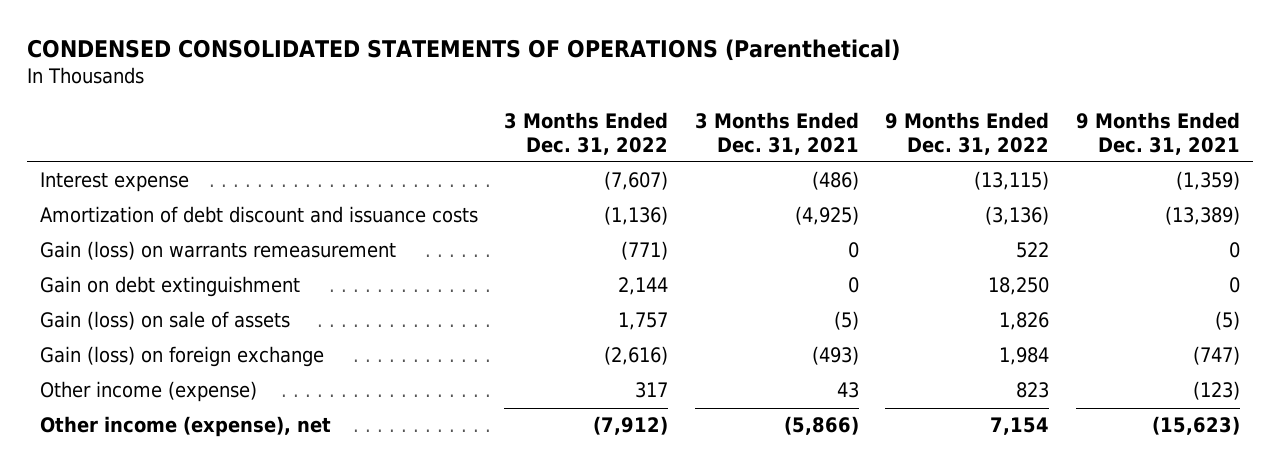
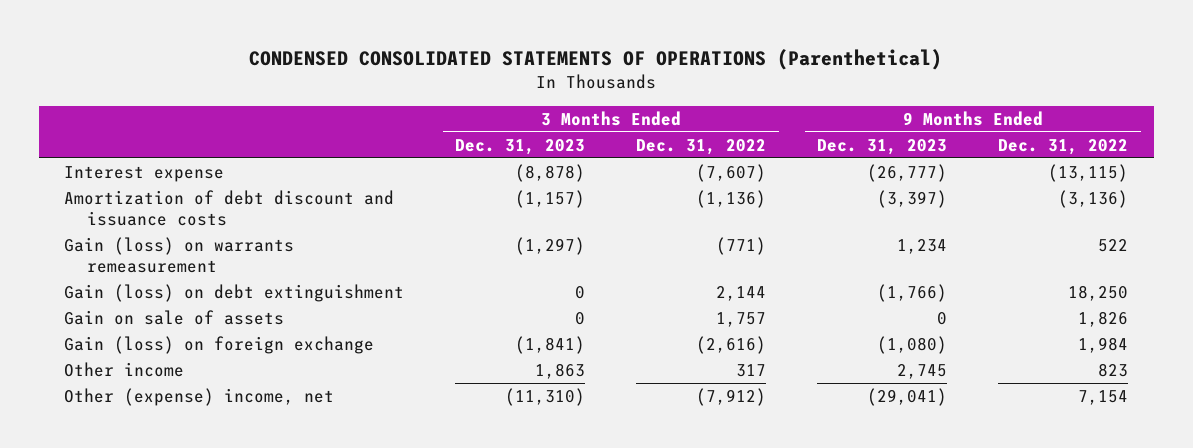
- | 3 Months Ended Dec. 31, 2022 | 3 Months Ended Dec. 31, 2021 | 9 Months Ended Dec. 31, 2022 | 9 Months Ended Dec. 31, 2021
+ | 3 Months Ended Dec. 31, 2023 | 3 Months Ended Dec. 31, 2022 | 9 Months Ended Dec. 31, 2023 | 9 Months Ended Dec. 31, 2022
- Gain on debt extinguishment | 2,144 | 0 | 18,250 | 0
- Gain (loss) on sale of assets | 1,757 | (5) | 1,826 | (5)
+ Gain (loss) on debt extinguishment | 0 | 2,144 | (1,766) | 18,250
+ Gain on sale of assets | 0 | 1,757 | 0 | 1,826
- Other income (expense) | 317 | 43 | 823 | (123)
- Other income (expense), net | (7,912) | (5,866) | 7,154 | (15,623)
+ Other income | 1,863 | 317 | 2,745 | 823
+ Other (expense) income, net | (11,310) | (7,912) | (29,041) | 7,154

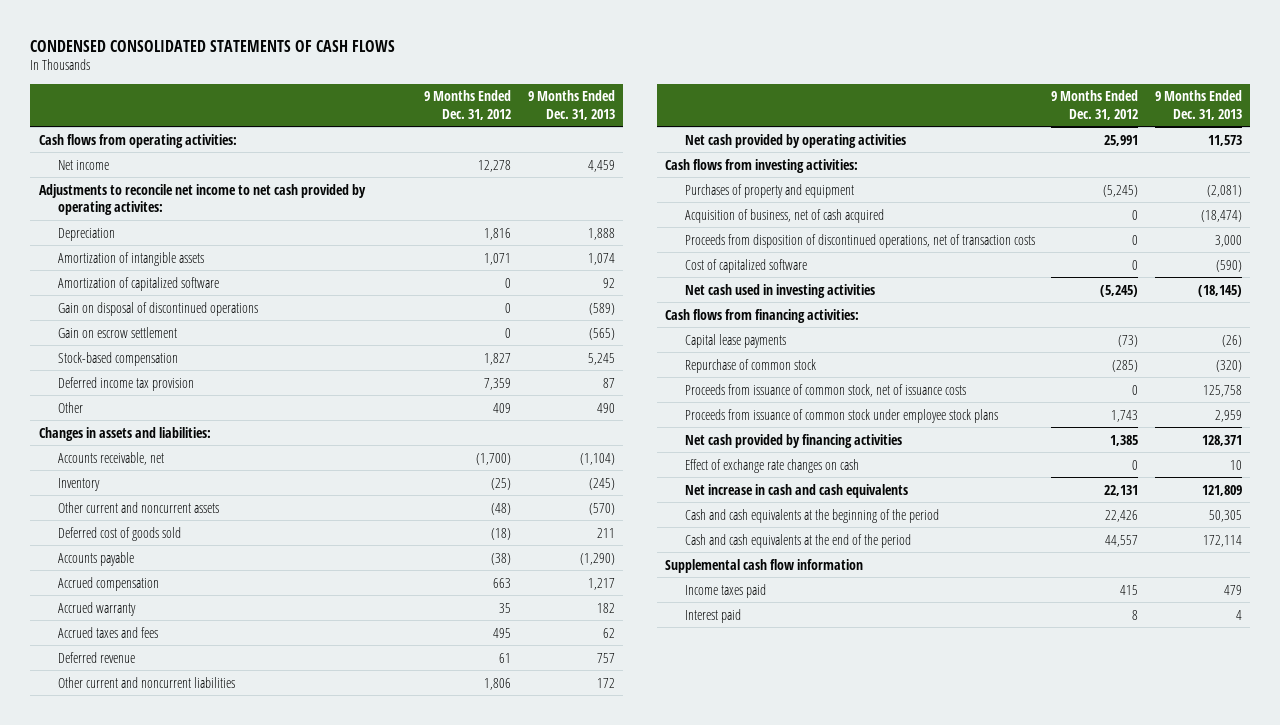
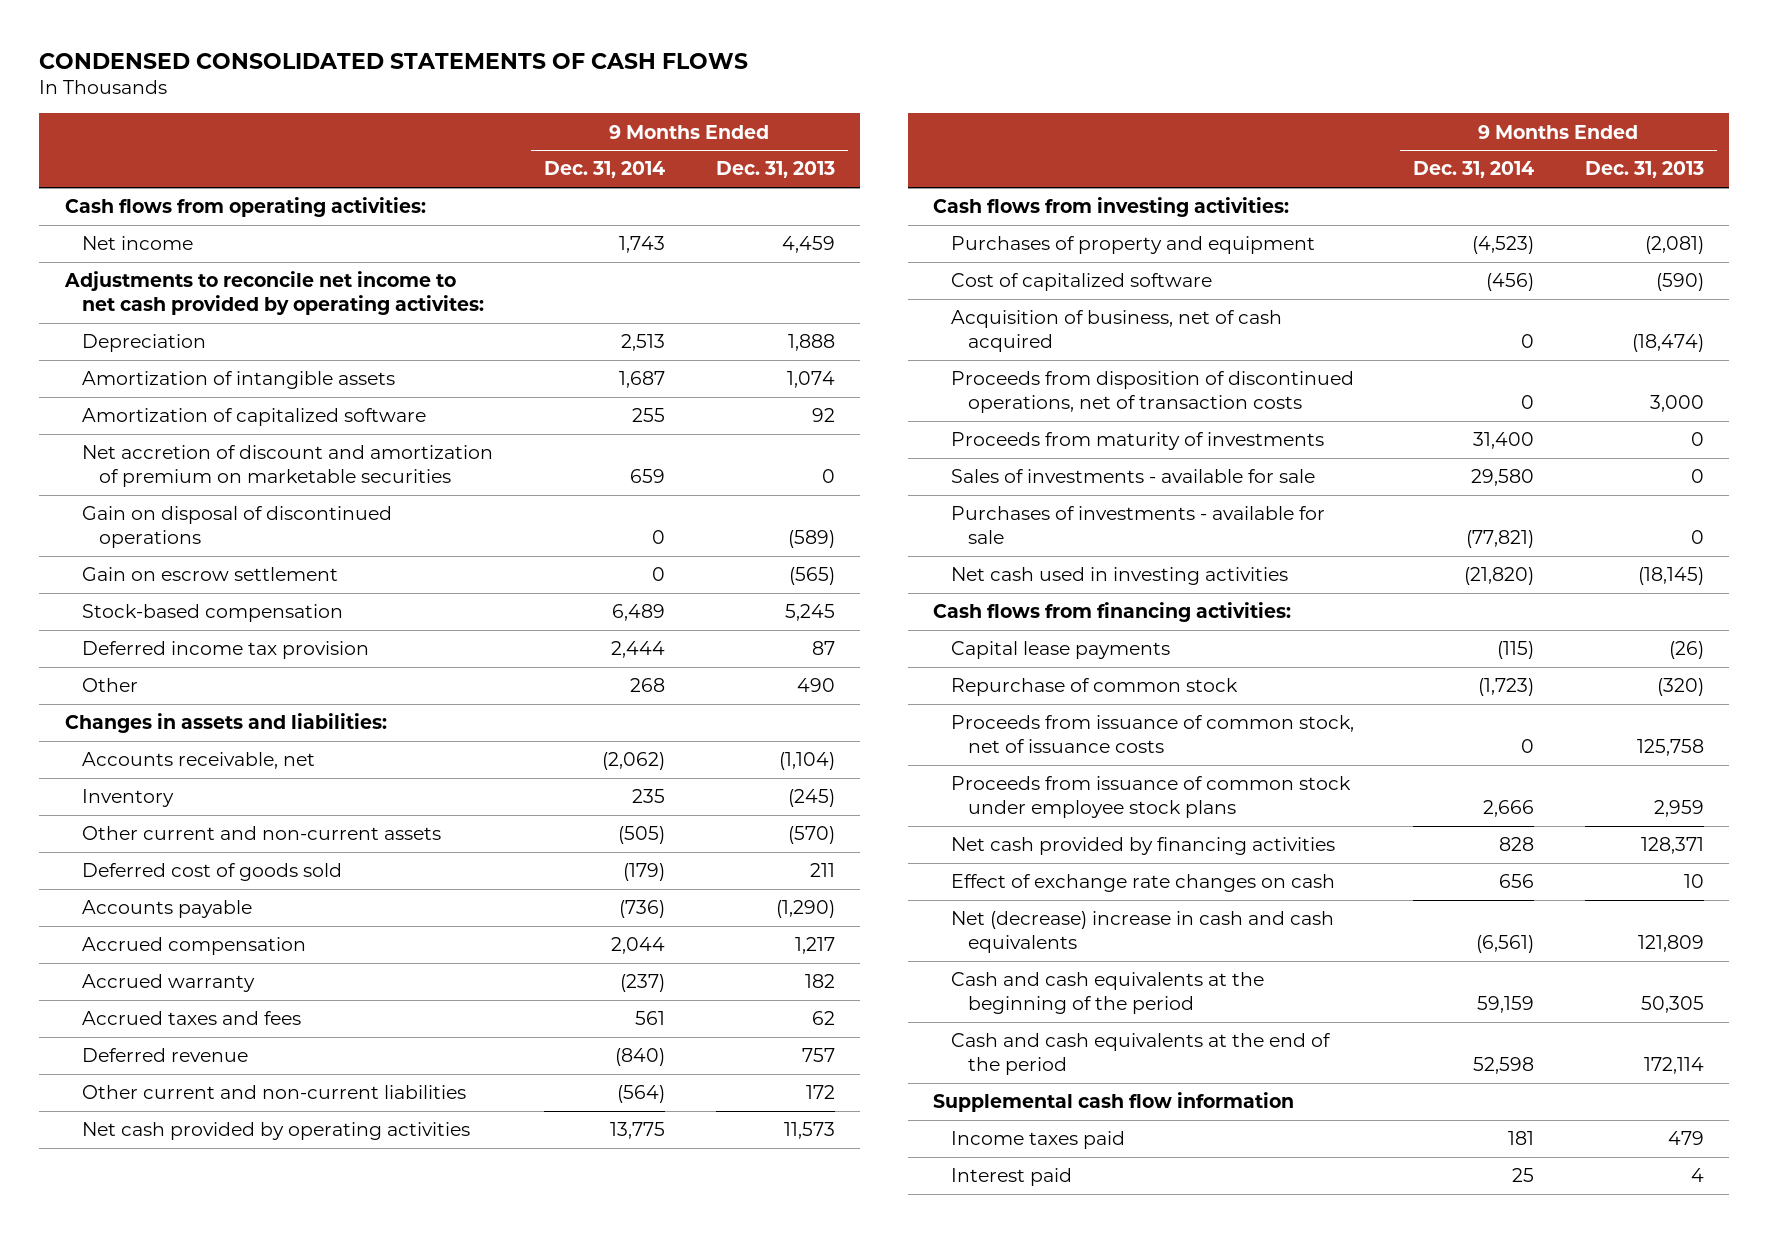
- | 9 Months Ended Dec. 31, 2012 | 9 Months Ended Dec. 31, 2013
+ | 9 Months Ended Dec. 31, 2014 | 9 Months Ended Dec. 31, 2013
+ Net accretion of discount and amortization of premium on marketable securities | 659 | 0
- Other current and noncurrent assets | (48) | (570)
+ Other current and non-current assets | (505) | (570)
- Other current and noncurrent liabilities | 1,806 | 172
+ Other current and non-current liabilities | (564) | 172
moved up: Cost of capitalized software | (456) | (590)
+ Proceeds from maturity of investments | 31,400 | 0
+ Sales of investments - available for sale | 29,580 | 0
+ Purchases of investments - available for sale | (77,821) | 0
- Net increase in cash and cash equivalents | 22,131 | 121,809
+ Net (decrease) increase in cash and cash equivalents | (6,561) | 121,809

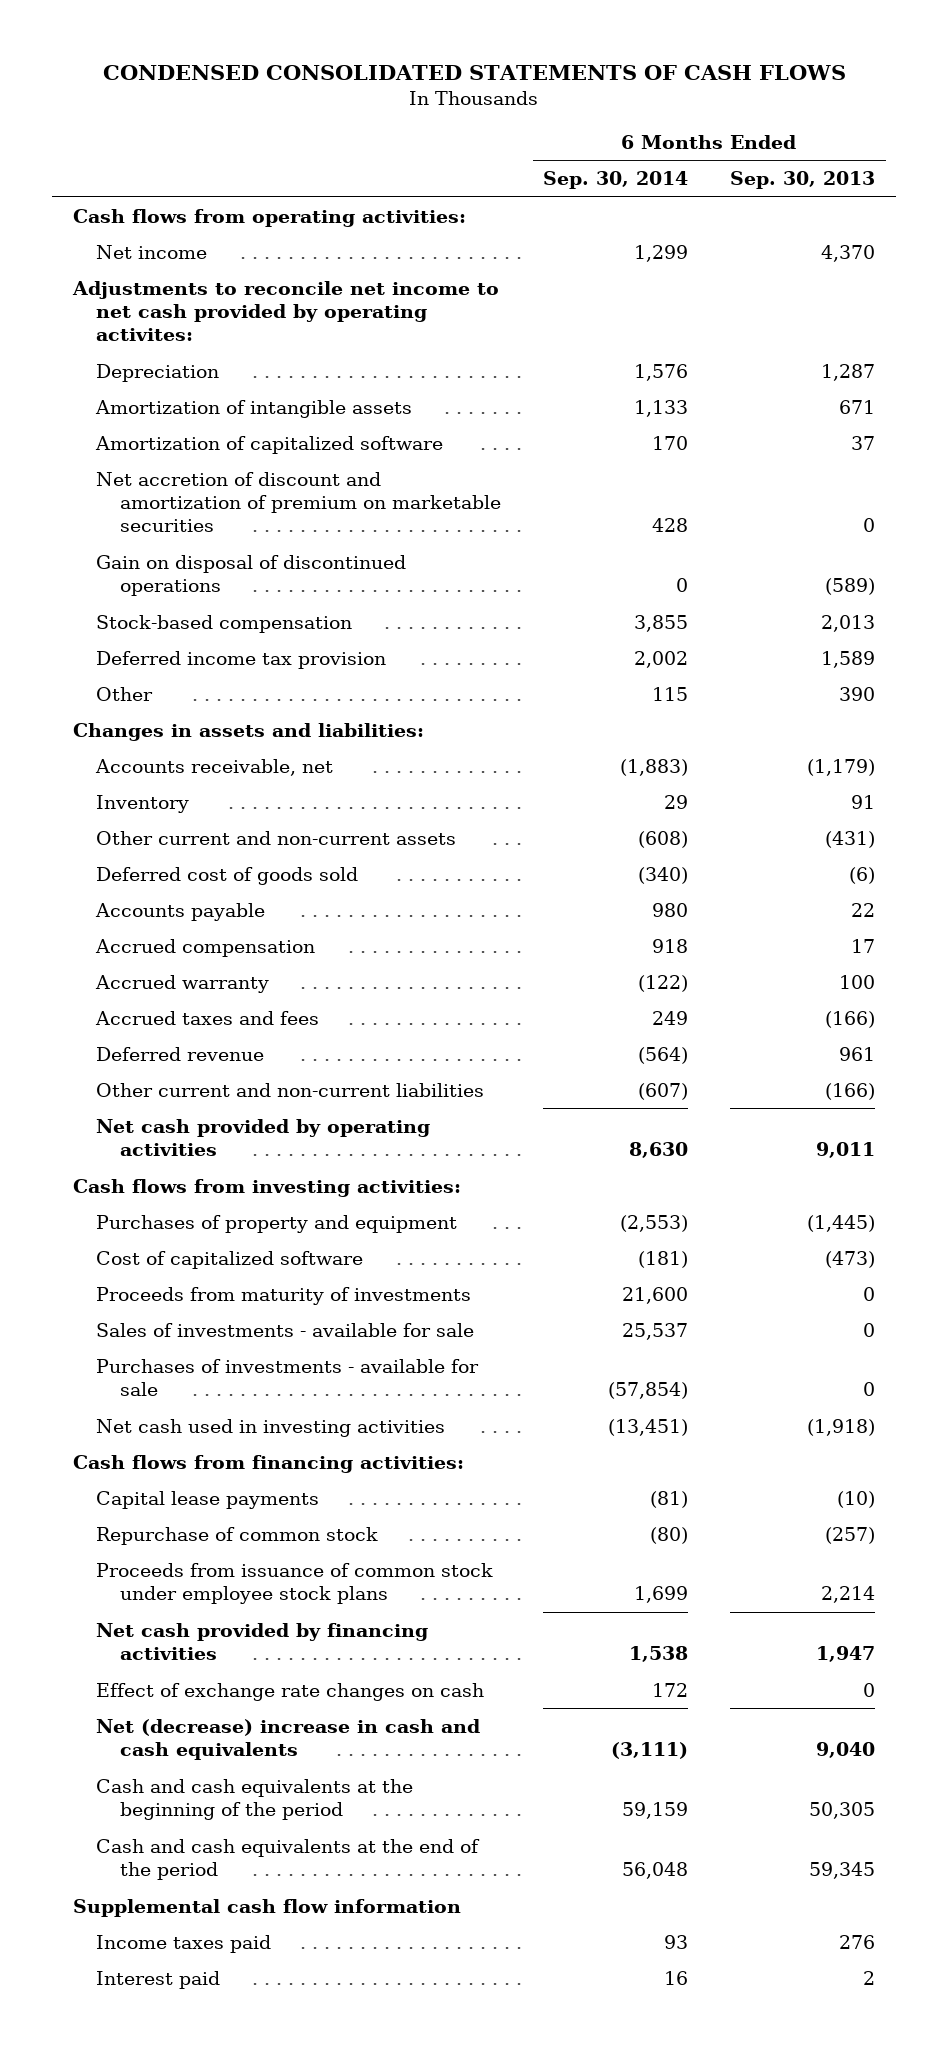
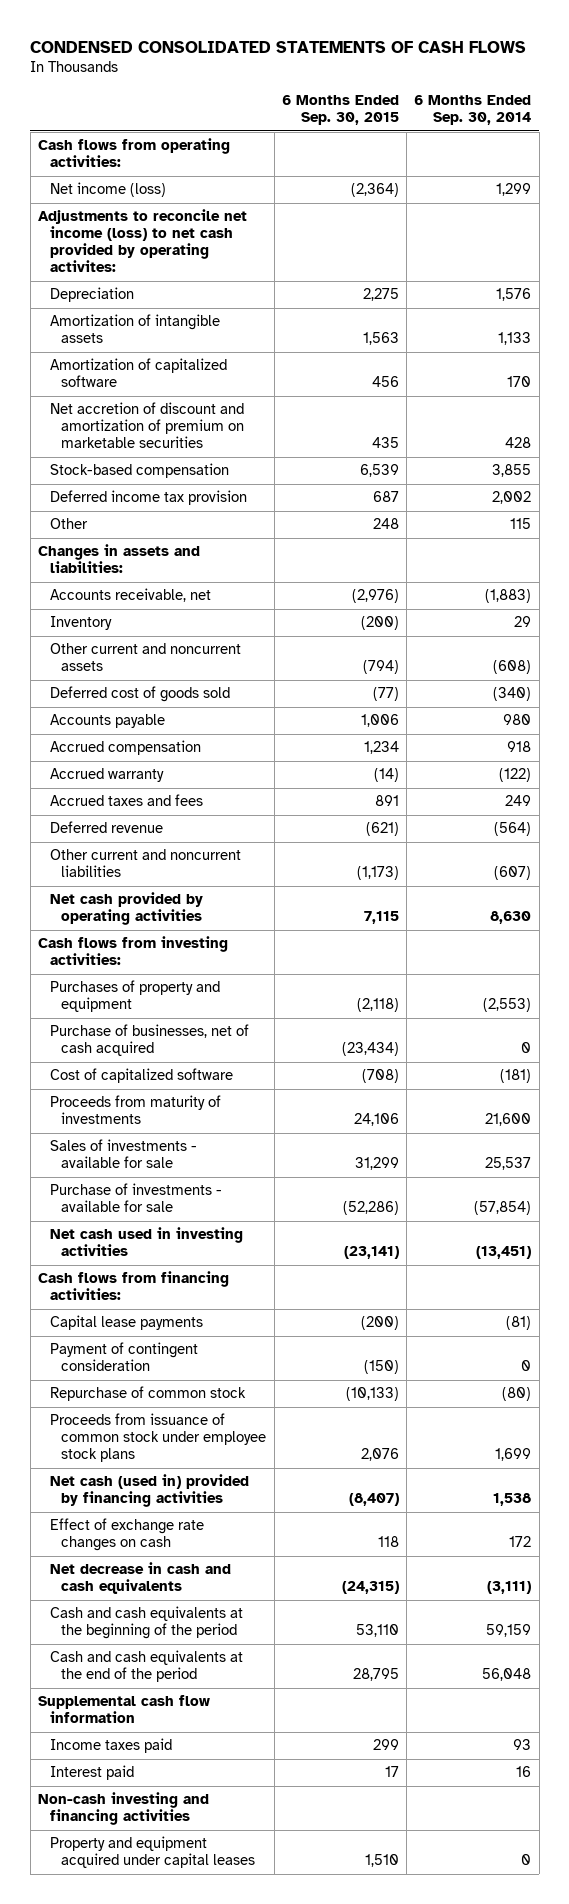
- | 6 Months Ended Sep. 30, 2014 | 6 Months Ended Sep. 30, 2013
+ | 6 Months Ended Sep. 30, 2015 | 6 Months Ended Sep. 30, 2014
- Net income | 1,299 | 4,370
- Adjustments to reconcile net income to net cash provided by operating activites:
+ Net income (loss) | (2,364) | 1,299
+ Adjustments to reconcile net income (loss) to net cash provided by operating activites:
- Gain on disposal of discontinued operations | 0 | (589)
- Other current and non-current assets | (608) | (431)
+ Other current and noncurrent assets | (794) | (608)
- Other current and non-current liabilities | (607) | (166)
+ Other current and noncurrent liabilities | (1,173) | (607)
+ Purchase of businesses, net of cash acquired | (23,434) | 0
- Purchases of investments - available for sale | (57,854) | 0
+ Purchase of investments - available for sale | (52,286) | (57,854)
+ Payment of contingent consideration | (150) | 0
- Net cash provided by financing activities | 1,538 | 1,947
+ Net cash (used in) provided by financing activities | (8,407) | 1,538
- Net (decrease) increase in cash and cash equivalents | (3,111) | 9,040
+ Net decrease in cash and cash equivalents | (24,315) | (3,111)
+ Non-cash investing and financing activities
+ Property and equipment acquired under capital leases | 1,510 | 0

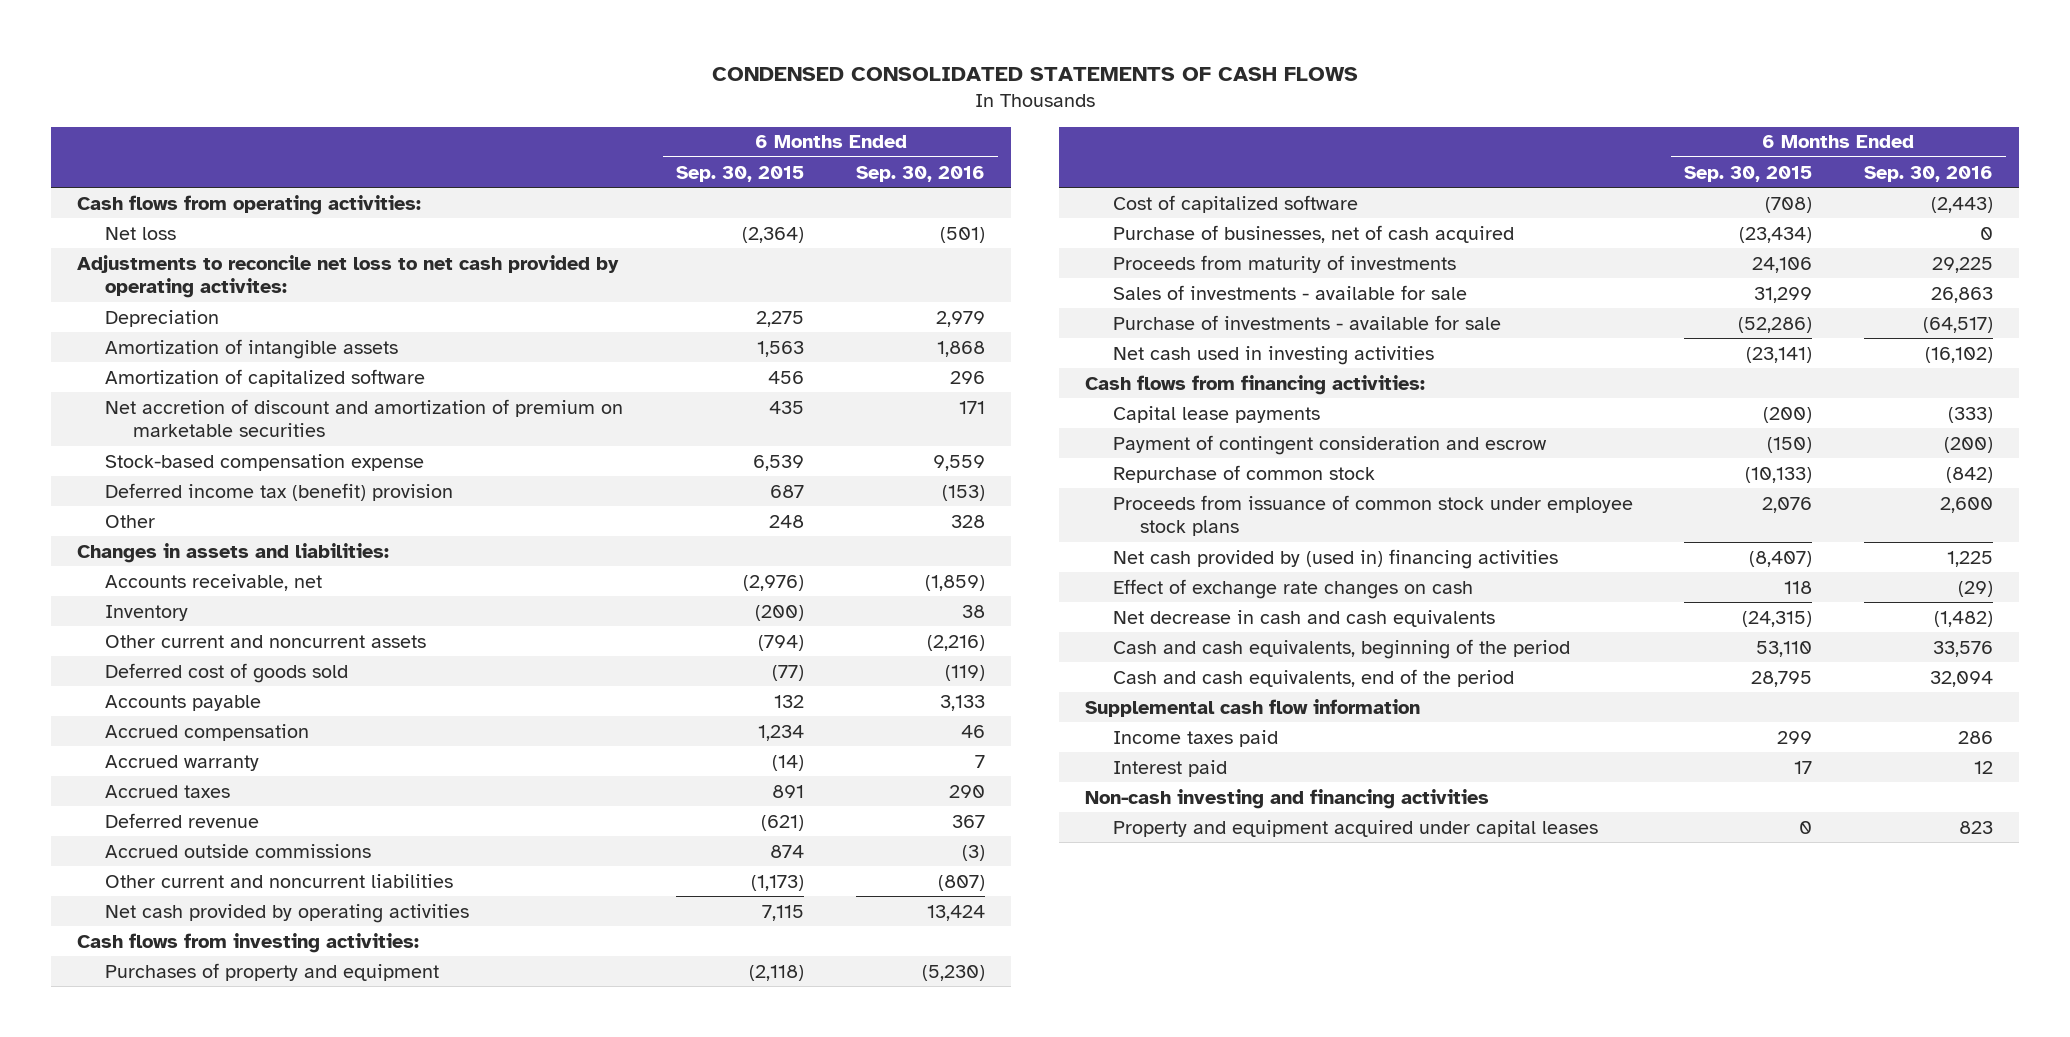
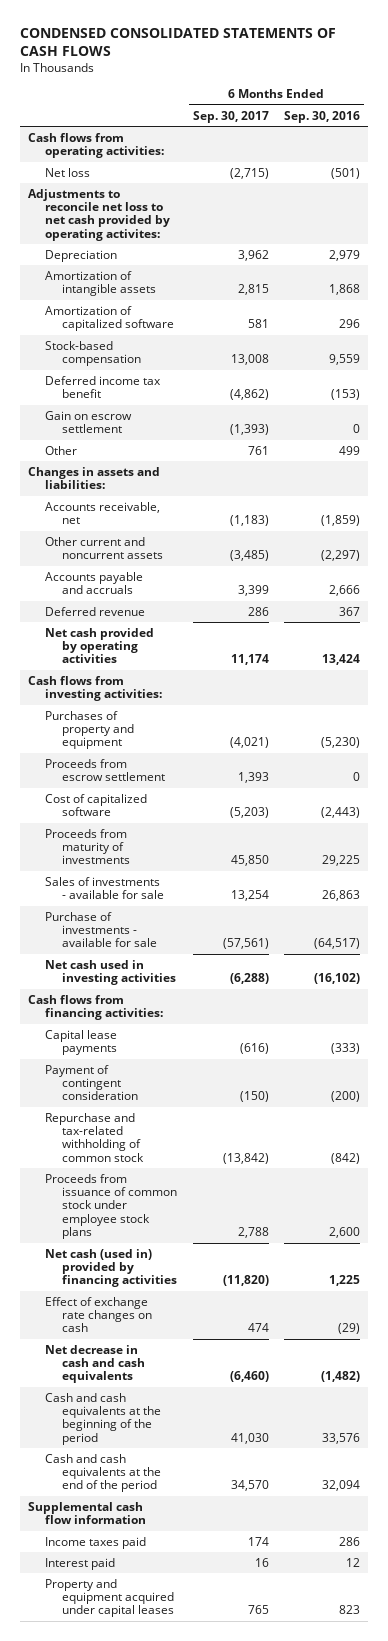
- | 6 Months Ended Sep. 30, 2015 | 6 Months Ended Sep. 30, 2016
+ | 6 Months Ended Sep. 30, 2017 | 6 Months Ended Sep. 30, 2016
- Net accretion of discount and amortization of premium on marketable securities | 435 | 171
- Stock-based compensation expense | 6,539 | 9,559
- Deferred income tax (benefit) provision | 687 | (153)
- Other | 248 | 328
+ Stock-based compensation | 13,008 | 9,559
+ Deferred income tax benefit | (4,862) | (153)
+ Gain on escrow settlement | (1,393) | 0
+ Other | 761 | 499
- Inventory | (200) | 38
- Other current and noncurrent assets | (794) | (2,216)
- Deferred cost of goods sold | (77) | (119)
- Accounts payable | 132 | 3,133
- Accrued compensation | 1,234 | 46
- Accrued warranty | (14) | 7
- Accrued taxes | 891 | 290
+ Other current and noncurrent assets | (3,485) | (2,297)
+ Accounts payable and accruals | 3,399 | 2,666
- Accrued outside commissions | 874 | (3)
- Other current and noncurrent liabilities | (1,173) | (807)
+ Proceeds from escrow settlement | 1,393 | 0
- Purchase of businesses, net of cash acquired | (23,434) | 0
- Payment of contingent consideration and escrow | (150) | (200)
- Repurchase of common stock | (10,133) | (842)
+ Payment of contingent consideration | (150) | (200)
+ Repurchase and tax-related withholding of common stock | (13,842) | (842)
- Net cash provided by (used in) financing activities | (8,407) | 1,225
+ Net cash (used in) provided by financing activities | (11,820) | 1,225
- Cash and cash equivalents, beginning of the period | 53,110 | 33,576
- Cash and cash equivalents, end of the period | 28,795 | 32,094
+ Cash and cash equivalents at the beginning of the period | 41,030 | 33,576
+ Cash and cash equivalents at the end of the period | 34,570 | 32,094
- Non-cash investing and financing activities

